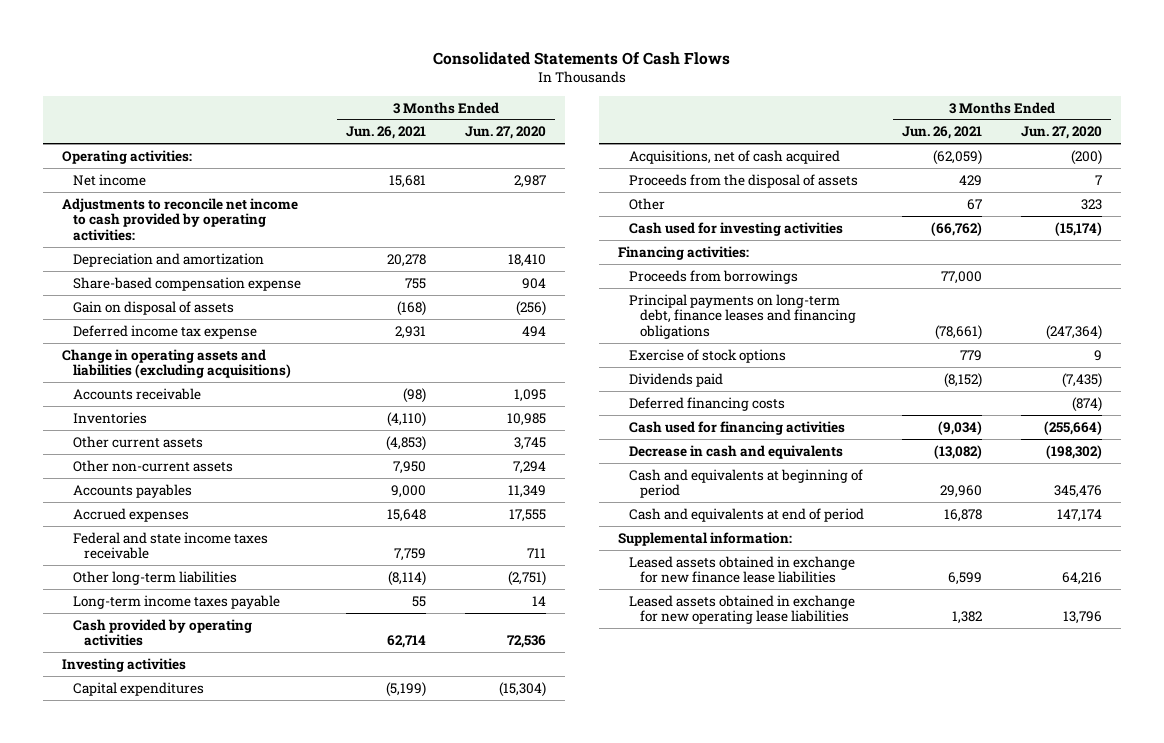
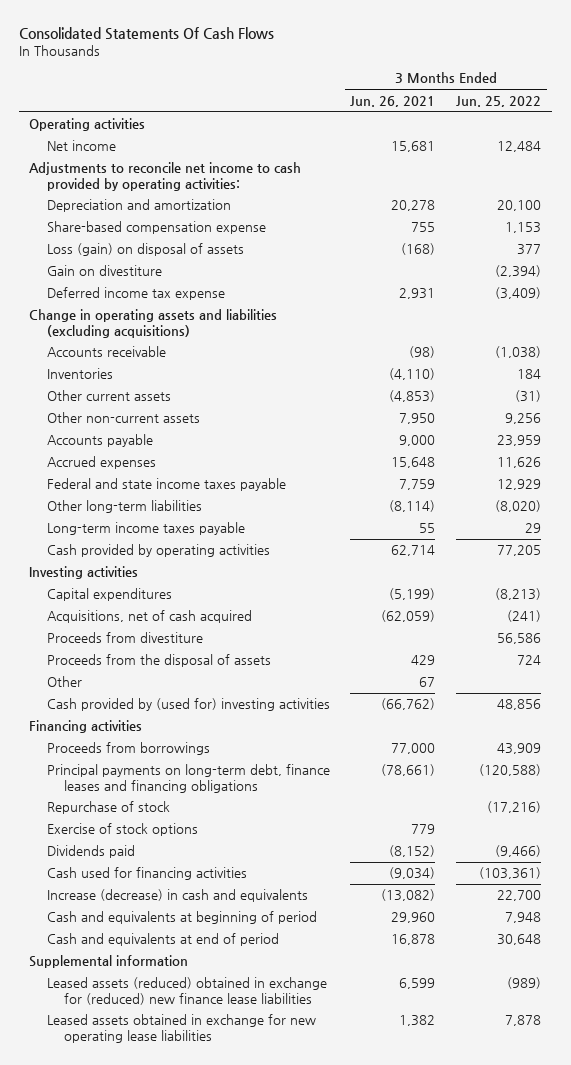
- | 3 Months Ended Jun. 26, 2021 | 3 Months Ended Jun. 27, 2020
+ | 3 Months Ended Jun. 26, 2021 | 3 Months Ended Jun. 25, 2022
- Operating activities:
+ Operating activities
- Gain on disposal of assets | (168) | (256)
+ Loss (gain) on disposal of assets | (168) | 377
+ Gain on divestiture | | (2,394)
- Accounts payables | 9,000 | 11,349
+ Accounts payable | 9,000 | 23,959
- Federal and state income taxes receivable | 7,759 | 711
+ Federal and state income taxes payable | 7,759 | 12,929
+ Proceeds from divestiture | | 56,586
- Cash used for investing activities | (66,762) | (15,174)
- Financing activities:
+ Cash provided by (used for) investing activities | (66,762) | 48,856
+ Financing activities
+ Repurchase of stock | | (17,216)
- Deferred financing costs | | (874)
- Decrease in cash and equivalents | (13,082) | (198,302)
+ Increase (decrease) in cash and equivalents | (13,082) | 22,700
- Supplemental information:
- Leased assets obtained in exchange for new finance lease liabilities | 6,599 | 64,216
+ Supplemental information
+ Leased assets (reduced) obtained in exchange for (reduced) new finance lease liabilities | 6,599 | (989)

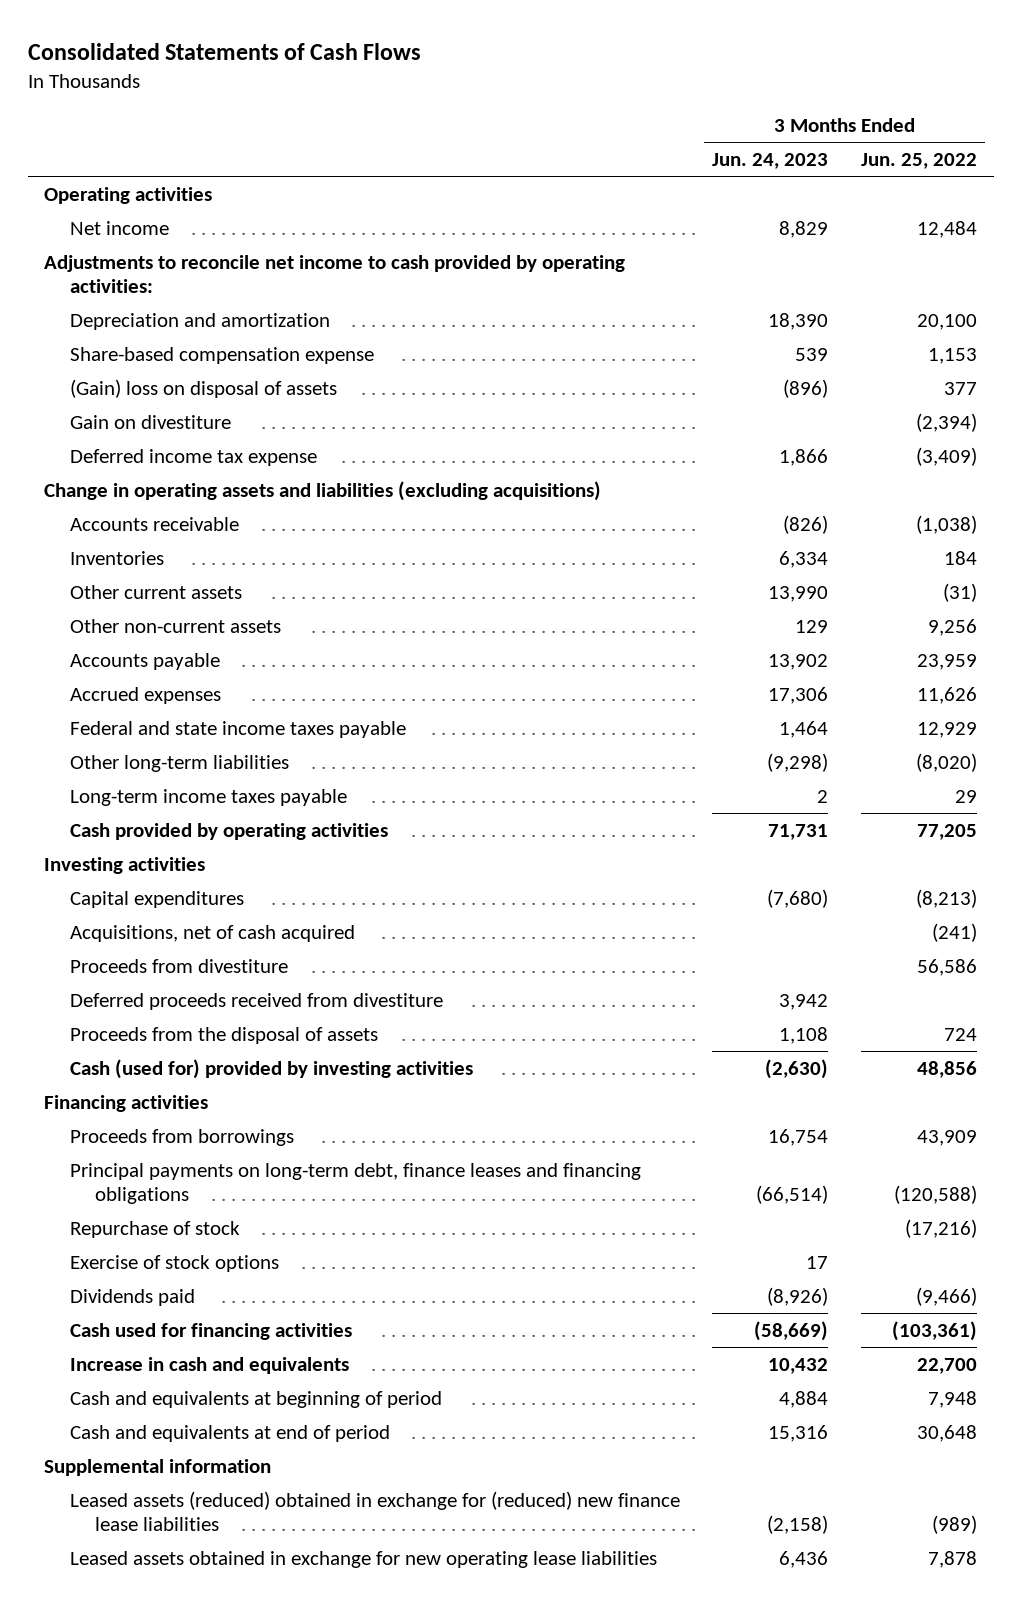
- Consolidated Statements Of Cash Flows
+ Consolidated Statements of Cash Flows
- | 3 Months Ended Jun. 26, 2021 | 3 Months Ended Jun. 25, 2022
+ | 3 Months Ended Jun. 24, 2023 | 3 Months Ended Jun. 25, 2022
- Loss (gain) on disposal of assets | (168) | 377
+ (Gain) loss on disposal of assets | (896) | 377
+ Deferred proceeds received from divestiture | 3,942 |
- Other | 67 |
- Cash provided by (used for) investing activities | (66,762) | 48,856
+ Cash (used for) provided by investing activities | (2,630) | 48,856
- Increase (decrease) in cash and equivalents | (13,082) | 22,700
+ Increase in cash and equivalents | 10,432 | 22,700

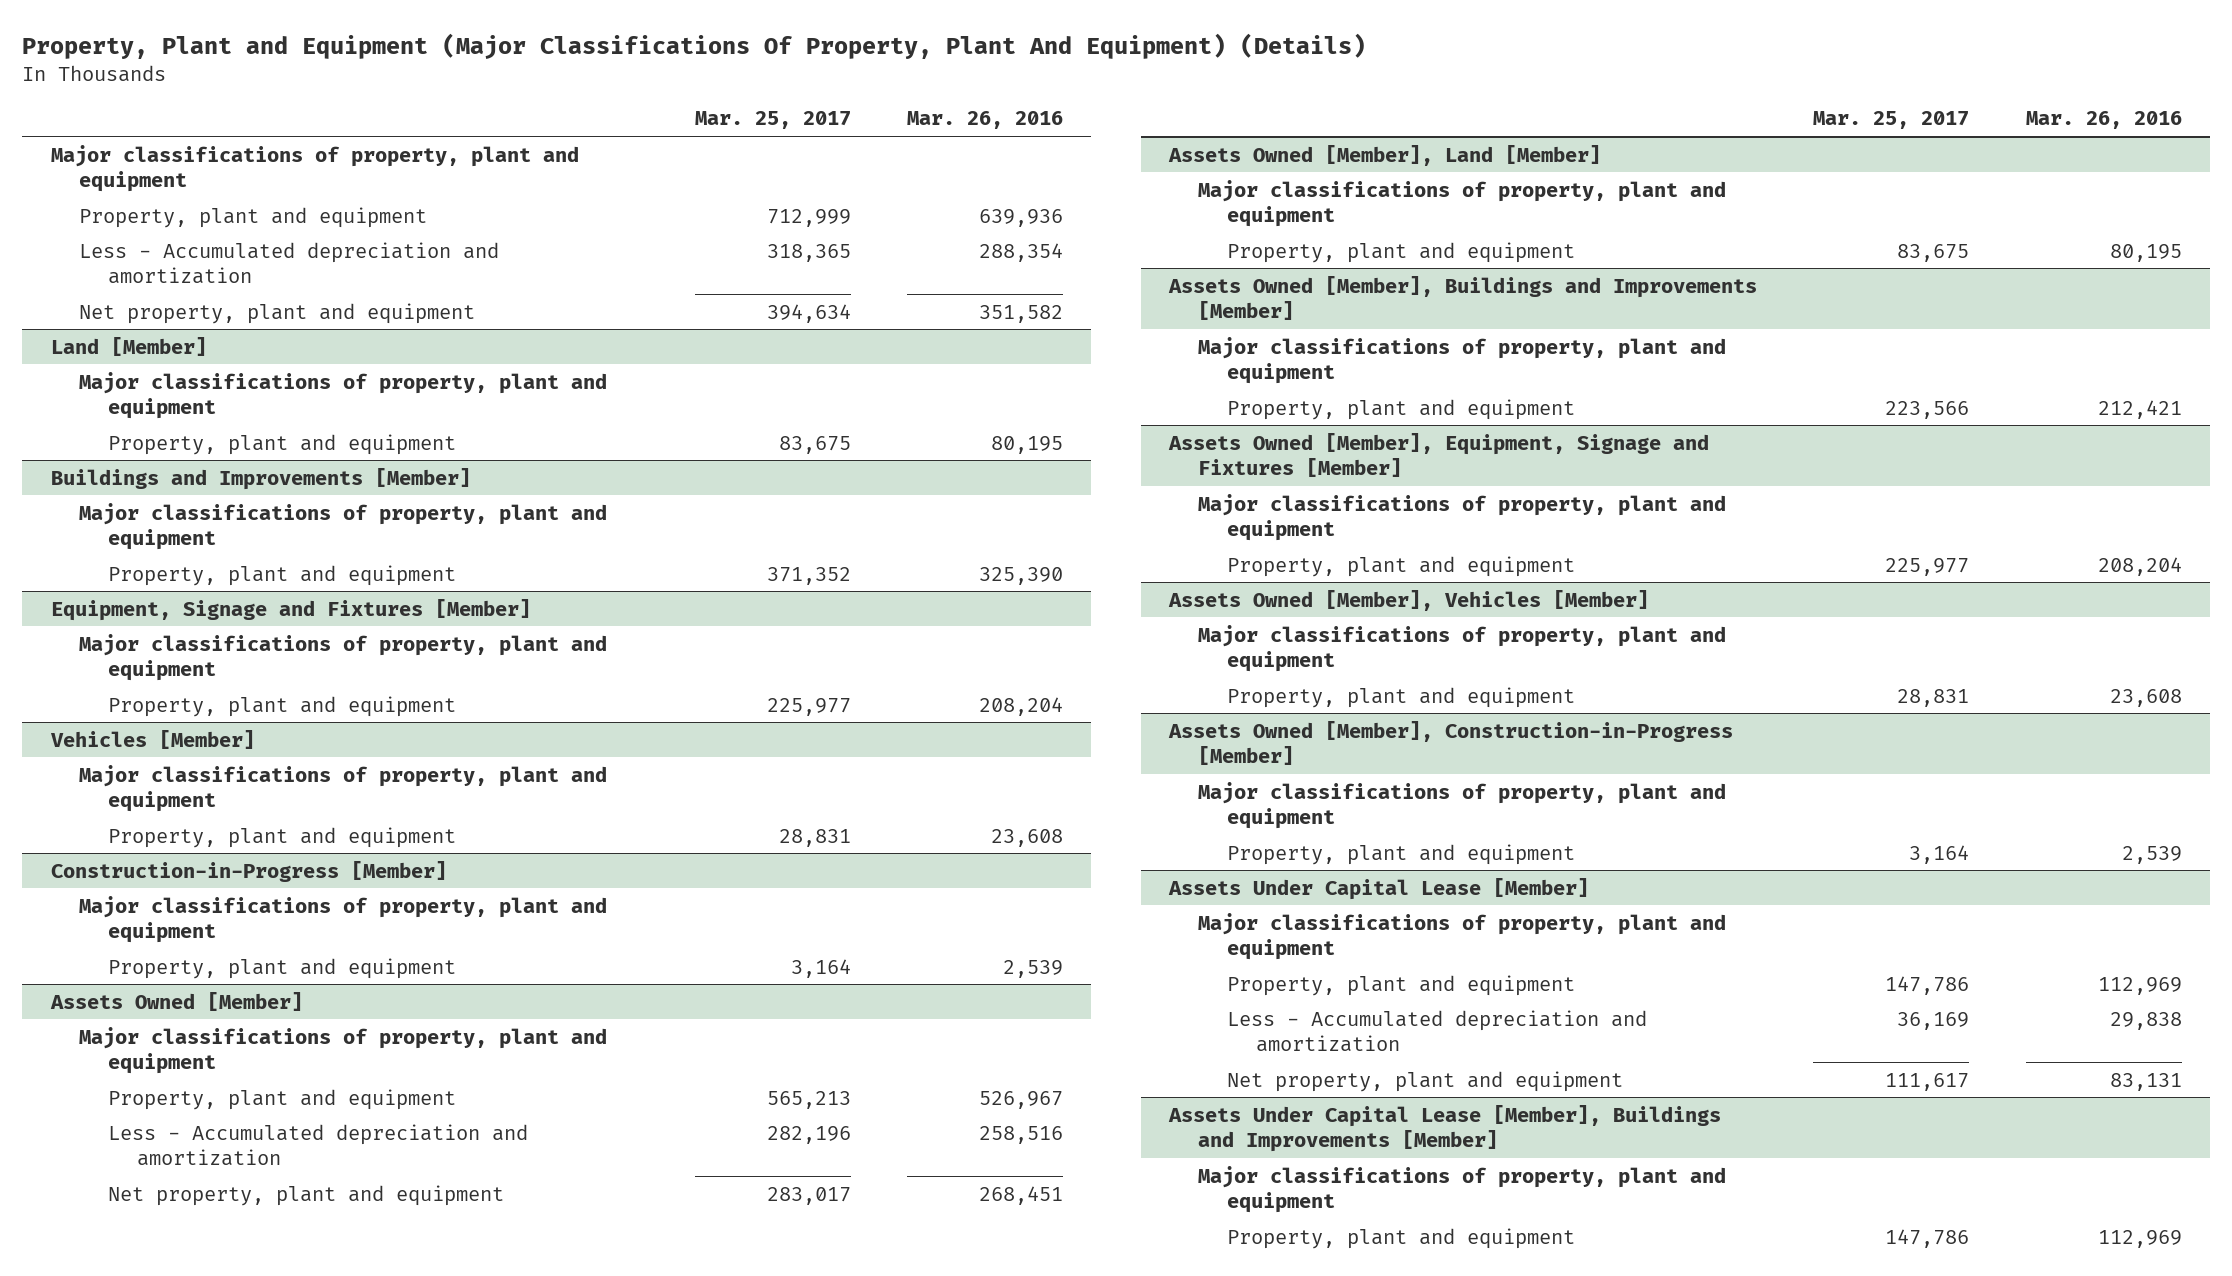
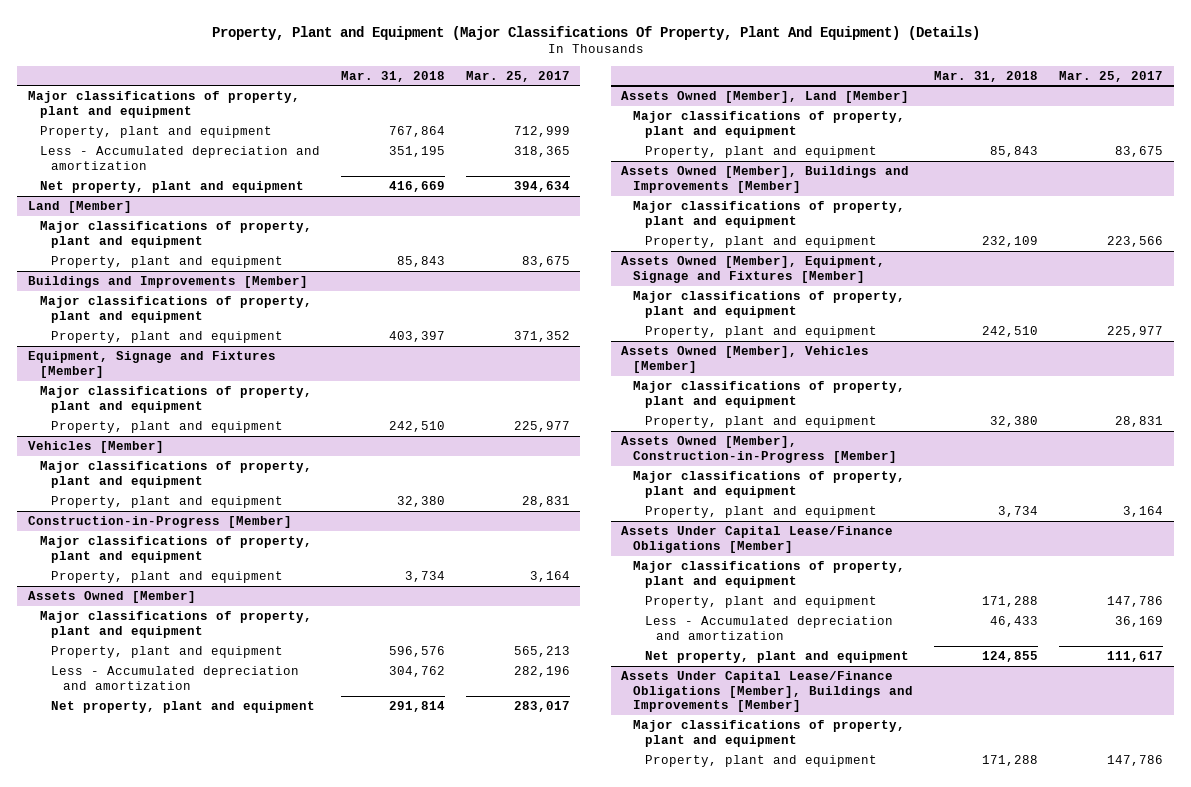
- | Mar. 25, 2017 | Mar. 26, 2016
+ | Mar. 31, 2018 | Mar. 25, 2017
- Assets Under Capital Lease [Member]
+ Assets Under Capital Lease/Finance Obligations [Member]
- Assets Under Capital Lease [Member], Buildings and Improvements [Member]
+ Assets Under Capital Lease/Finance Obligations [Member], Buildings and Improvements [Member]

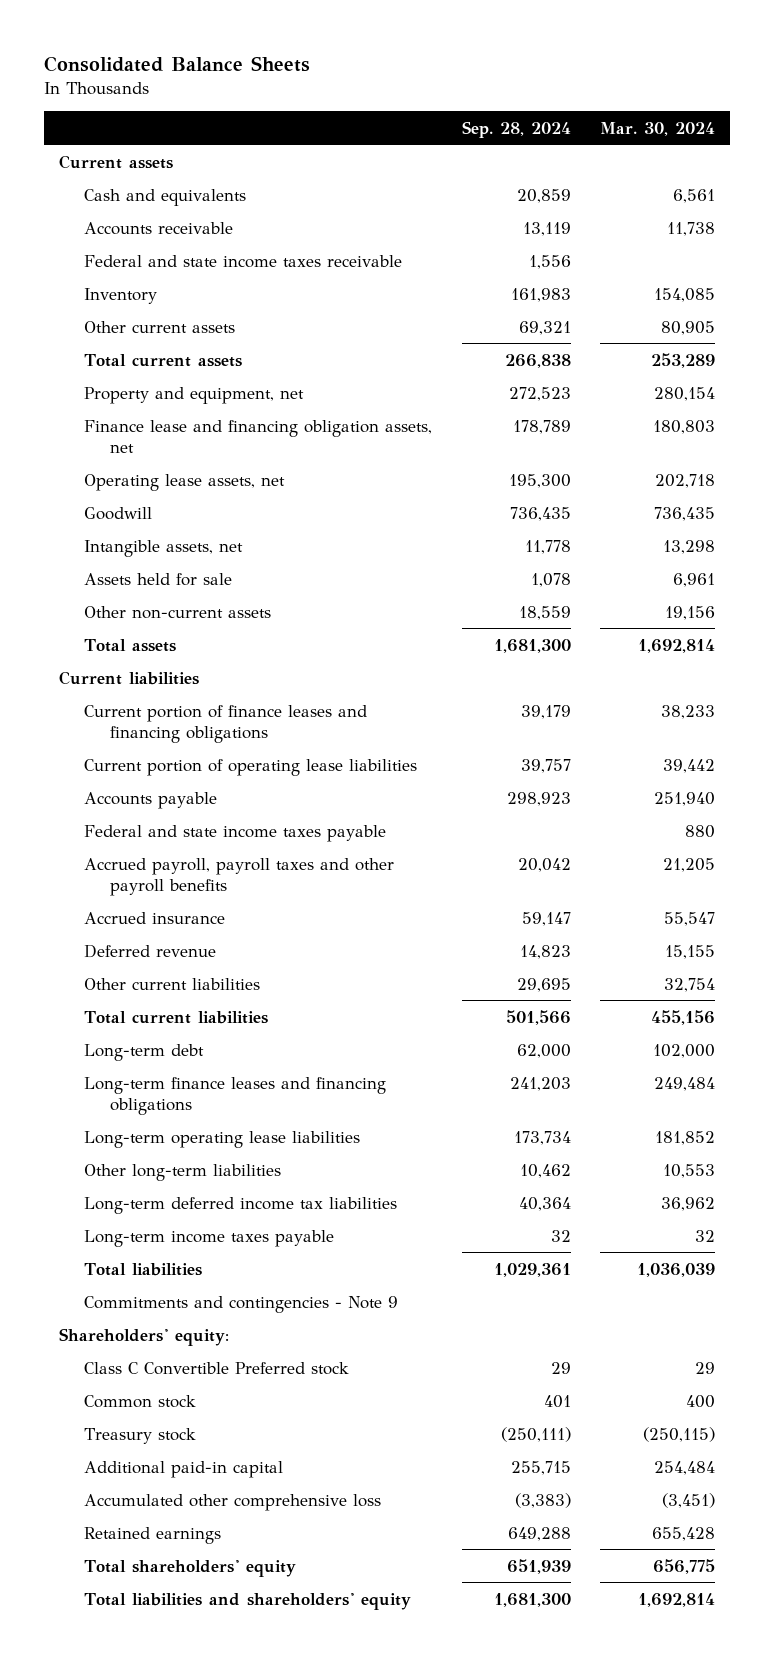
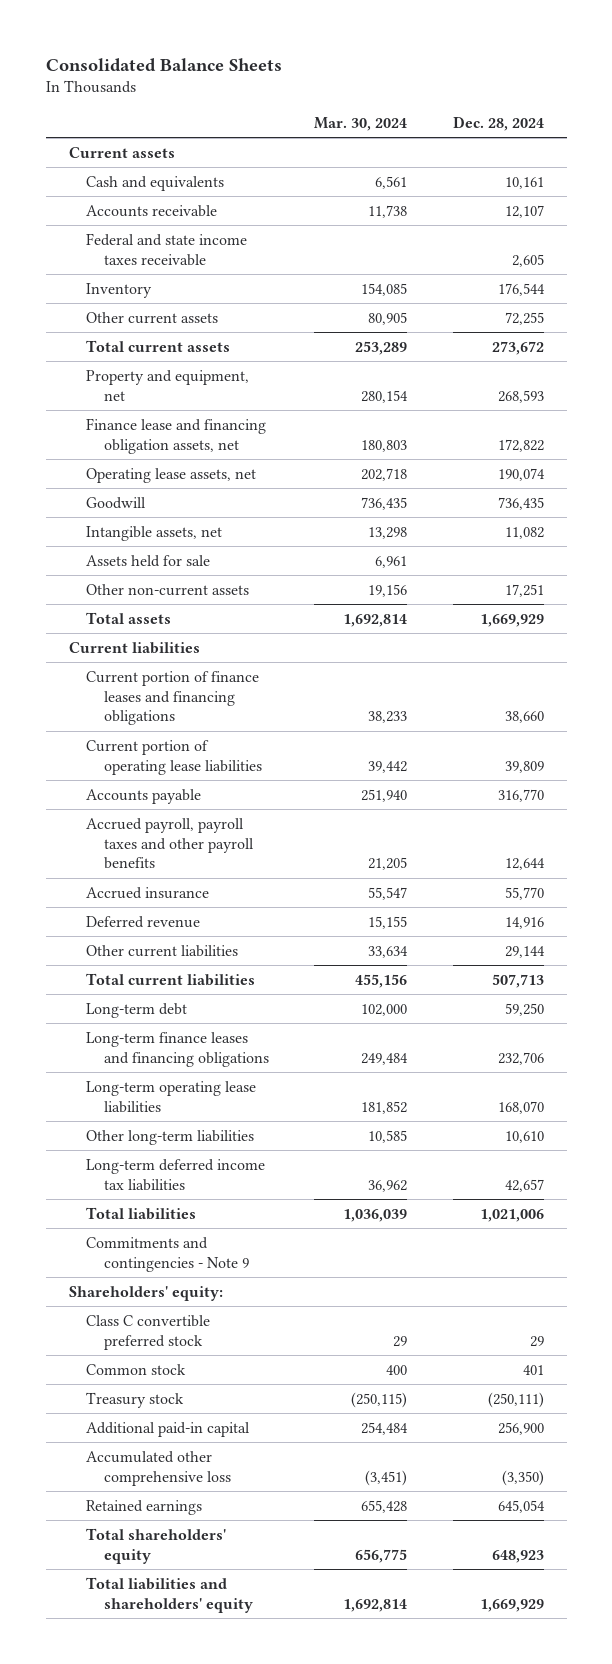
- | Sep. 28, 2024 | Mar. 30, 2024
+ | Mar. 30, 2024 | Dec. 28, 2024
- Federal and state income taxes payable | | 880
- Other current liabilities | 29,695 | 32,754
+ Other current liabilities | 33,634 | 29,144
- Other long-term liabilities | 10,462 | 10,553
+ Other long-term liabilities | 10,585 | 10,610
- Long-term income taxes payable | 32 | 32
- Class C Convertible Preferred stock | 29 | 29
+ Class C convertible preferred stock | 29 | 29

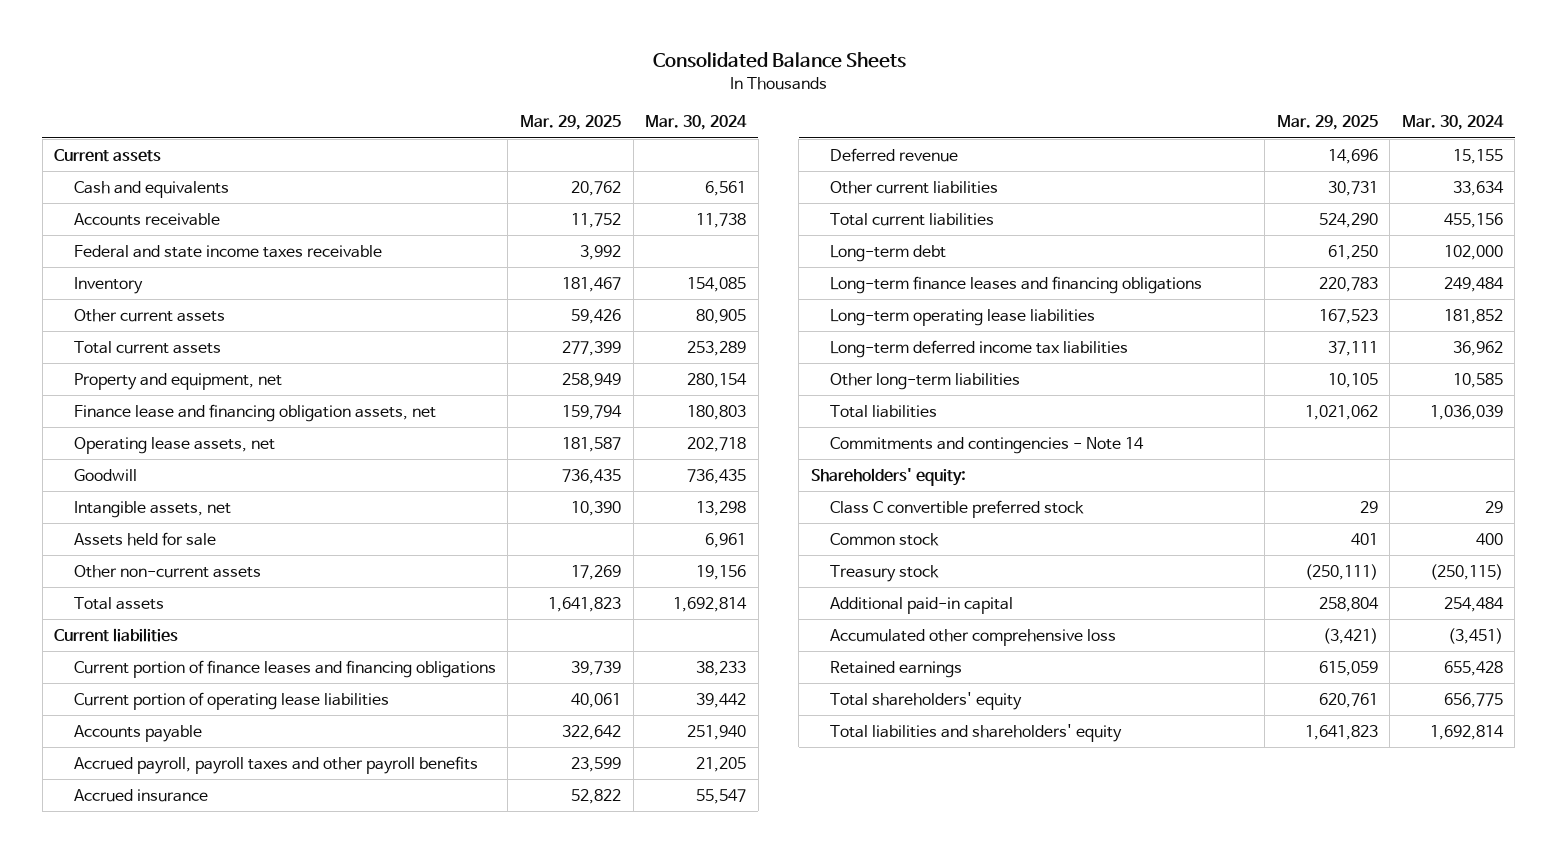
- | Mar. 30, 2024 | Dec. 28, 2024
+ | Mar. 29, 2025 | Mar. 30, 2024
moved down: Other long-term liabilities | 10,105 | 10,585
- Commitments and contingencies - Note 9
+ Commitments and contingencies - Note 14

